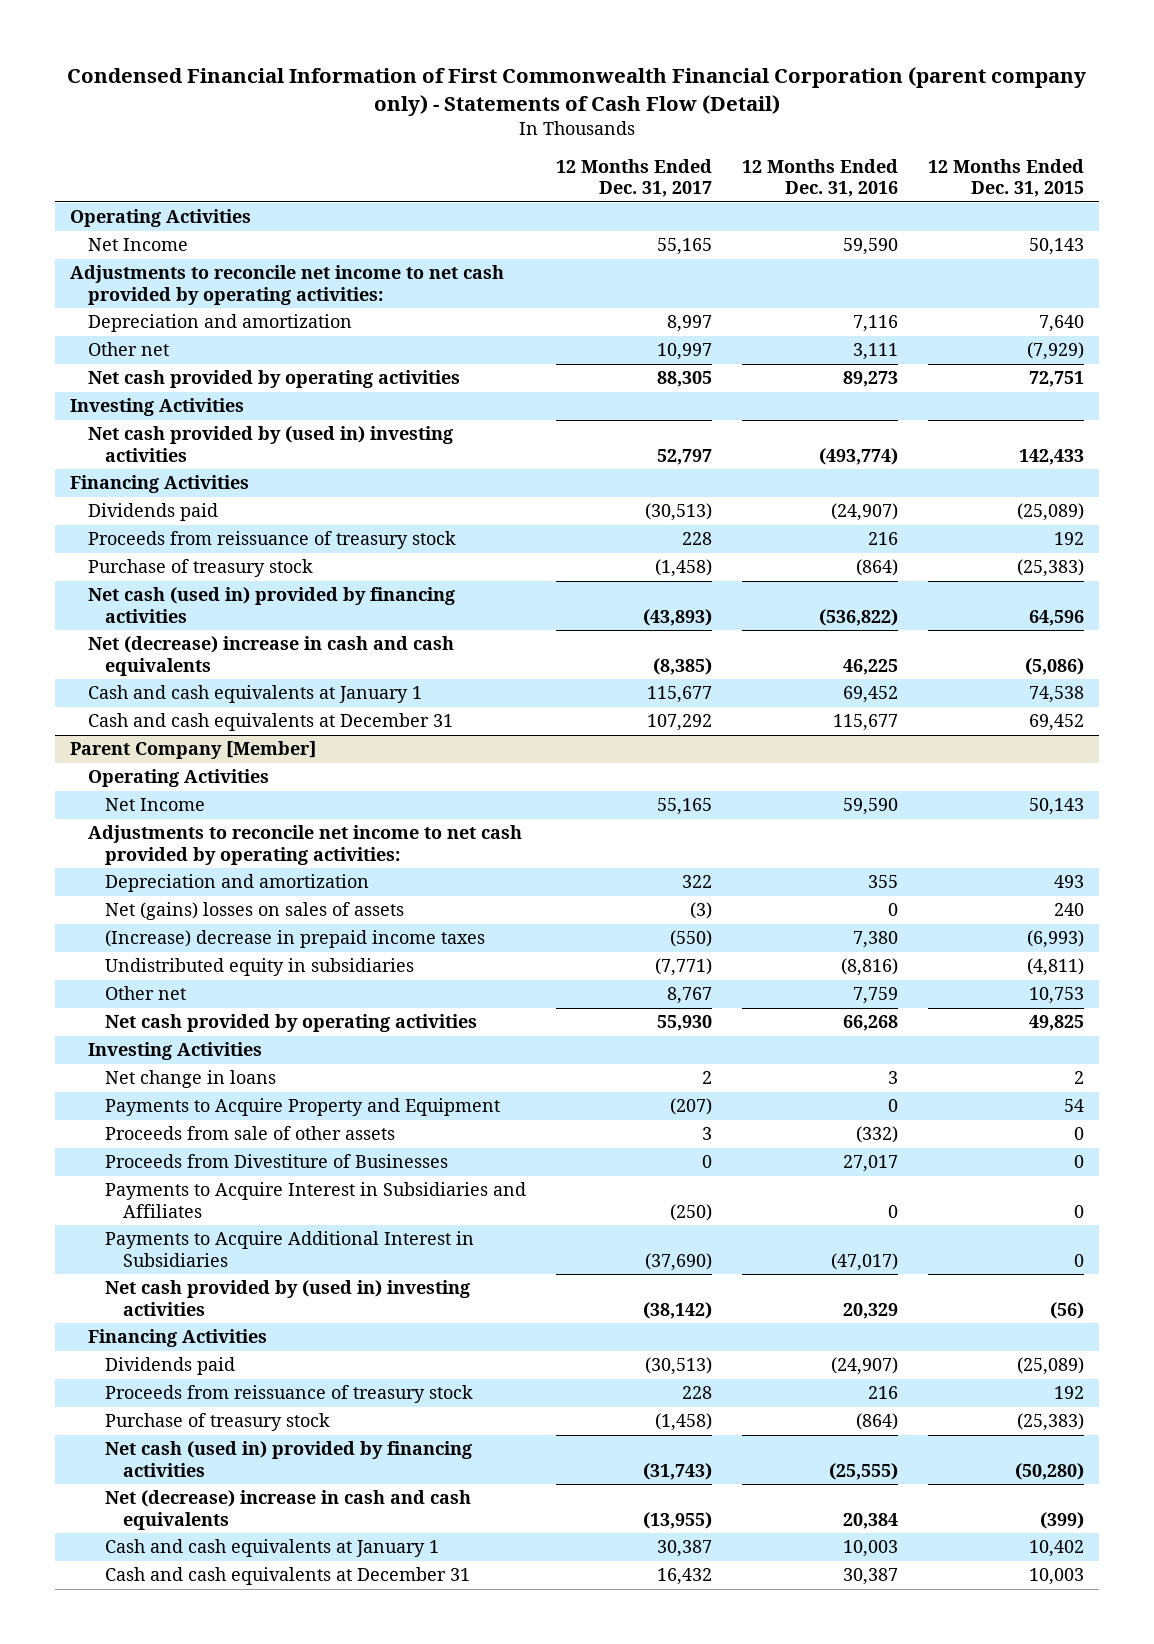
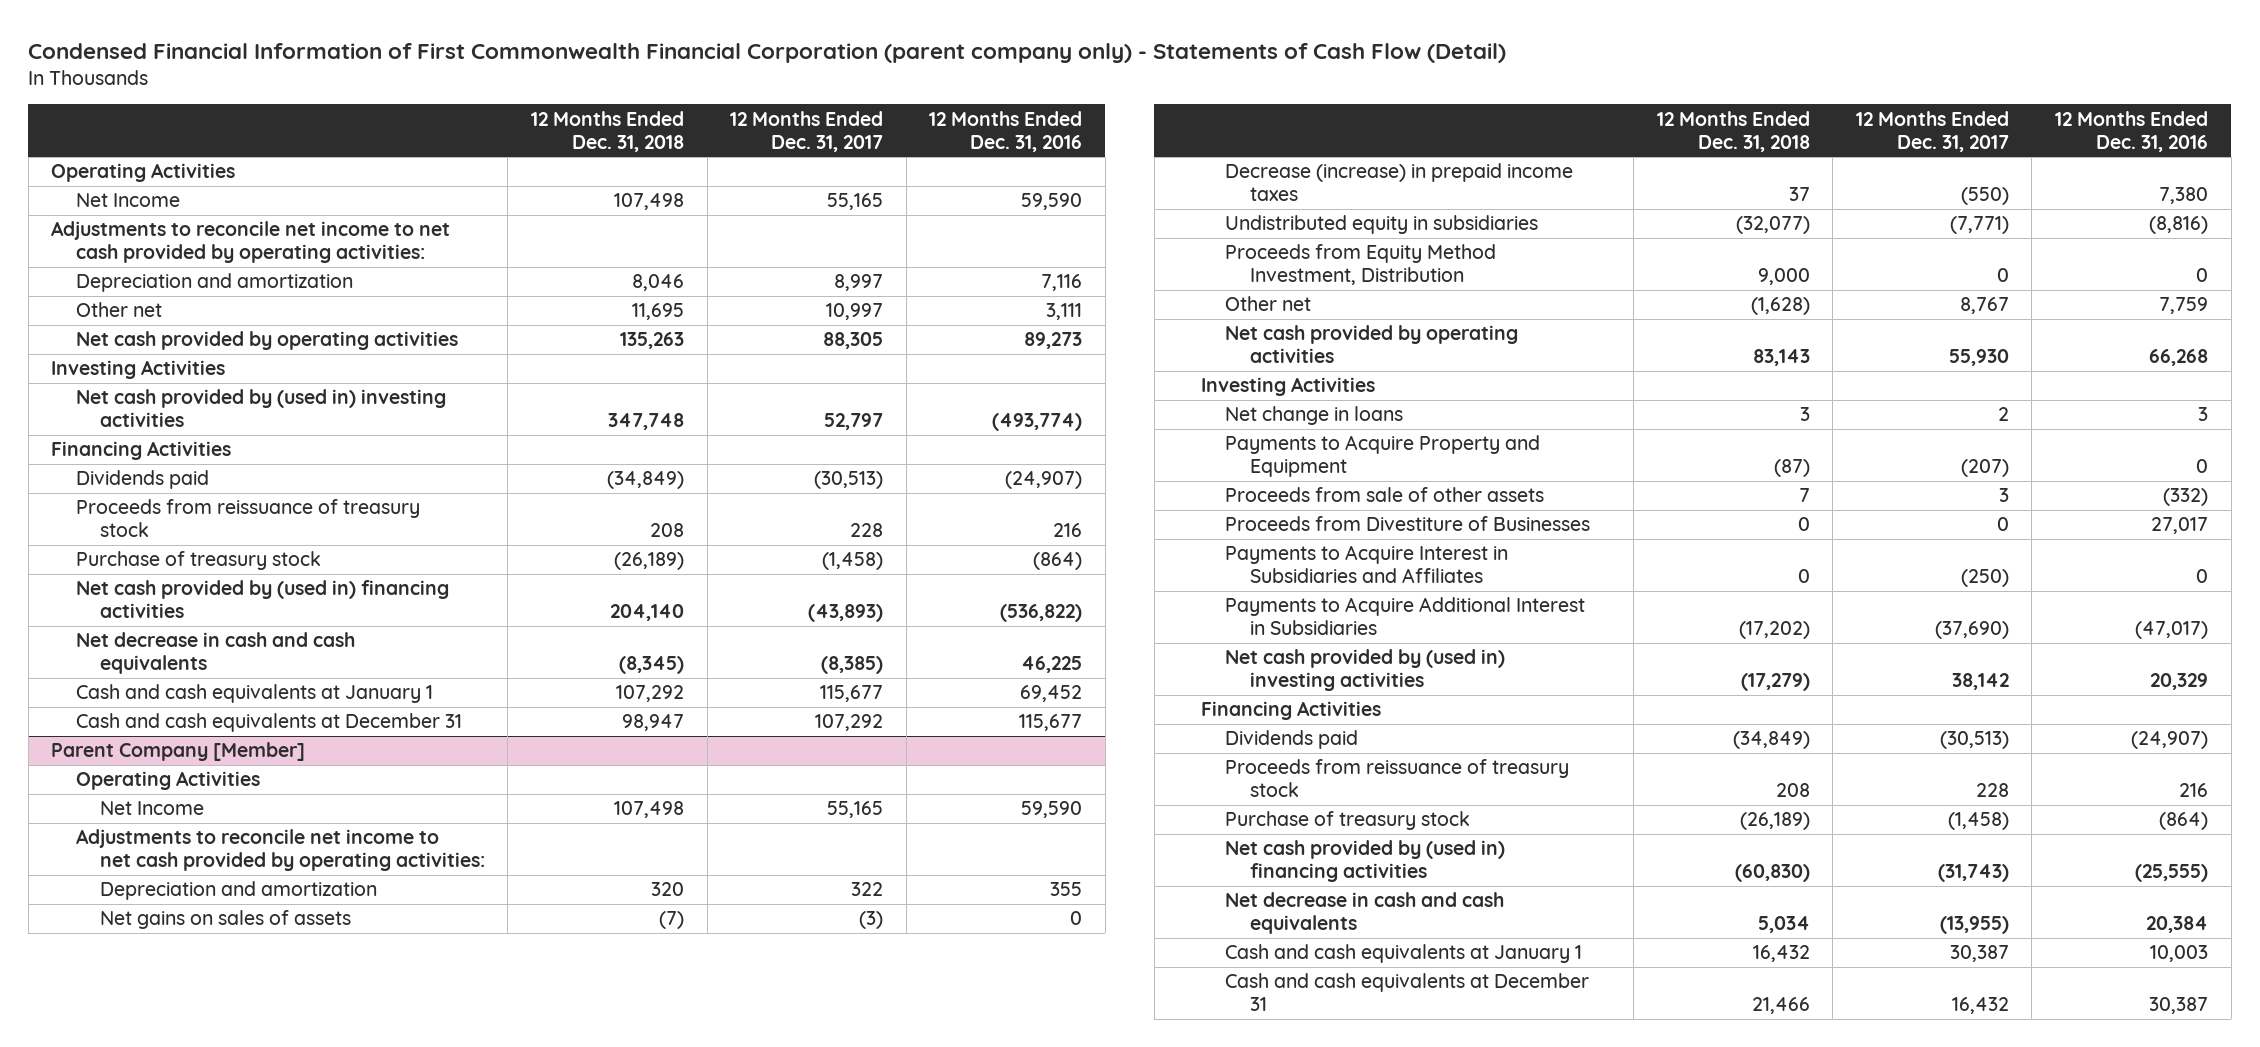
- | 12 Months Ended Dec. 31, 2017 | 12 Months Ended Dec. 31, 2016 | 12 Months Ended Dec. 31, 2015
+ | 12 Months Ended Dec. 31, 2018 | 12 Months Ended Dec. 31, 2017 | 12 Months Ended Dec. 31, 2016
- Net cash (used in) provided by financing activities | (43,893) | (536,822) | 64,596
- Net (decrease) increase in cash and cash equivalents | (8,385) | 46,225 | (5,086)
+ Net cash provided by (used in) financing activities | 204,140 | (43,893) | (536,822)
+ Net decrease in cash and cash equivalents | (8,345) | (8,385) | 46,225
@ Parent Company [Member]
- Net (gains) losses on sales of assets | (3) | 0 | 240
- (Increase) decrease in prepaid income taxes | (550) | 7,380 | (6,993)
+ Net gains on sales of assets | (7) | (3) | 0
+ Decrease (increase) in prepaid income taxes | 37 | (550) | 7,380
+ Proceeds from Equity Method Investment, Distribution | 9,000 | 0 | 0
- Net cash provided by (used in) investing activities | (38,142) | 20,329 | (56)
+ Net cash provided by (used in) investing activities | (17,279) | 38,142 | 20,329
- Net cash (used in) provided by financing activities | (31,743) | (25,555) | (50,280)
- Net (decrease) increase in cash and cash equivalents | (13,955) | 20,384 | (399)
+ Net cash provided by (used in) financing activities | (60,830) | (31,743) | (25,555)
+ Net decrease in cash and cash equivalents | 5,034 | (13,955) | 20,384

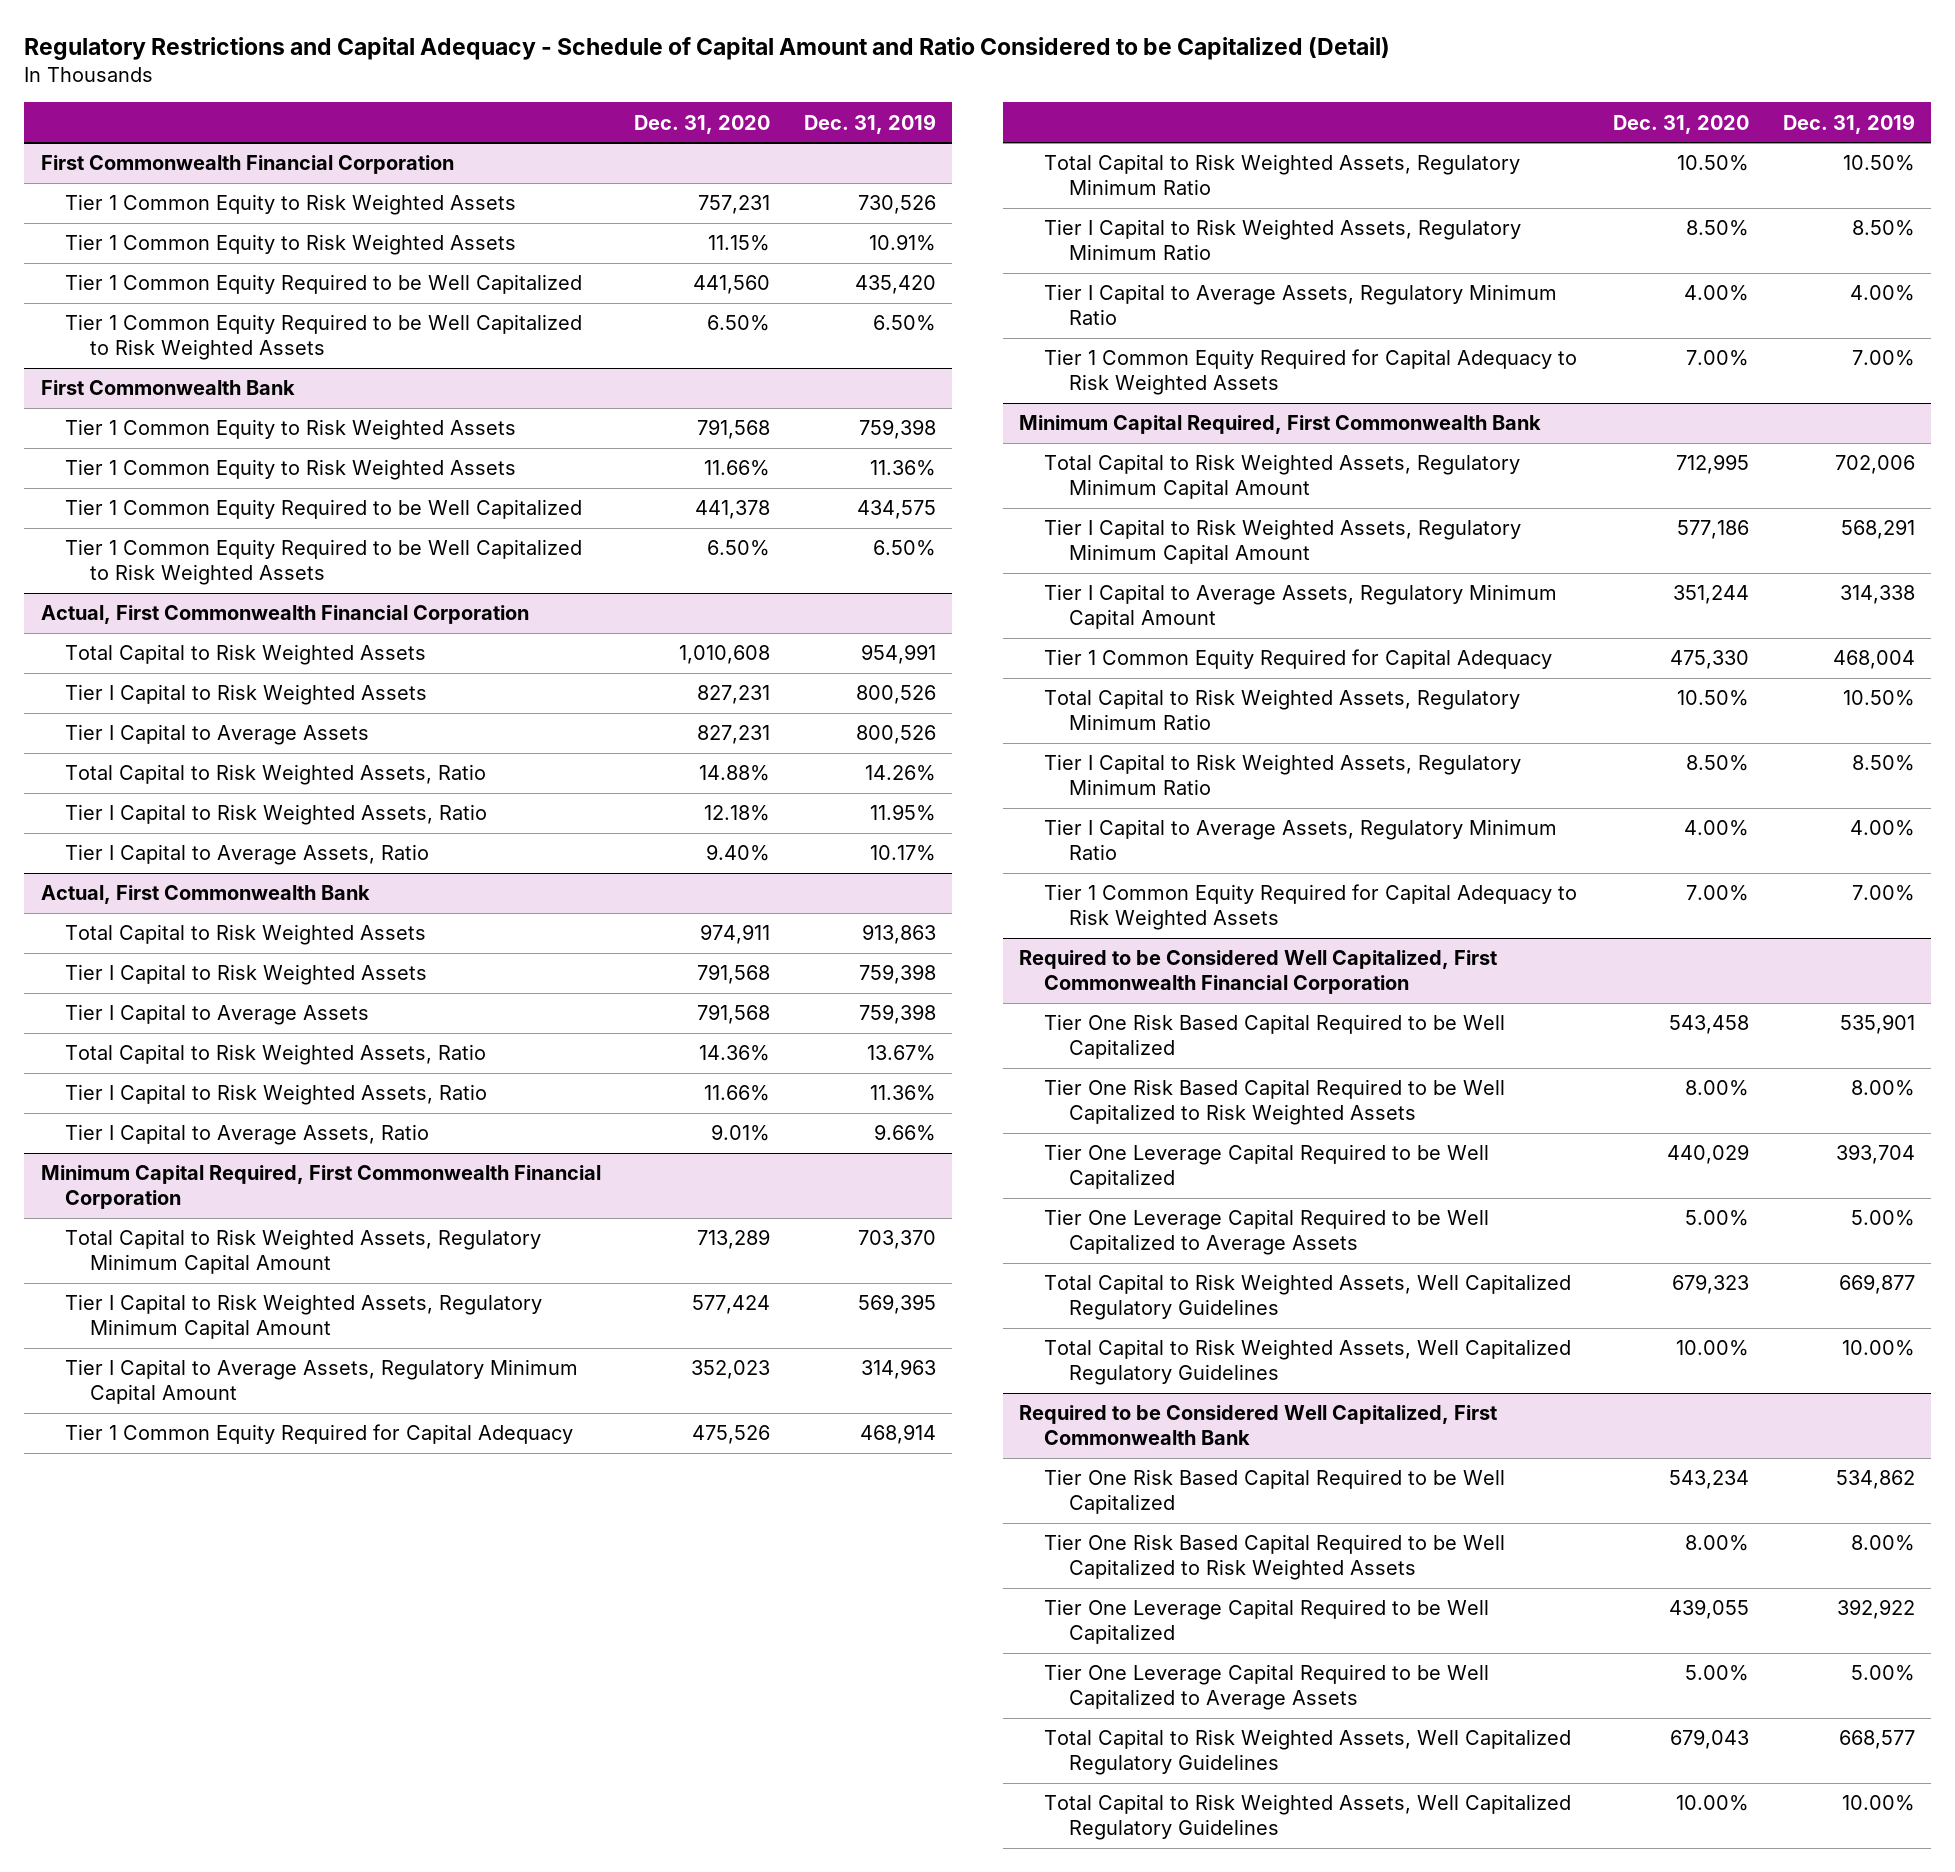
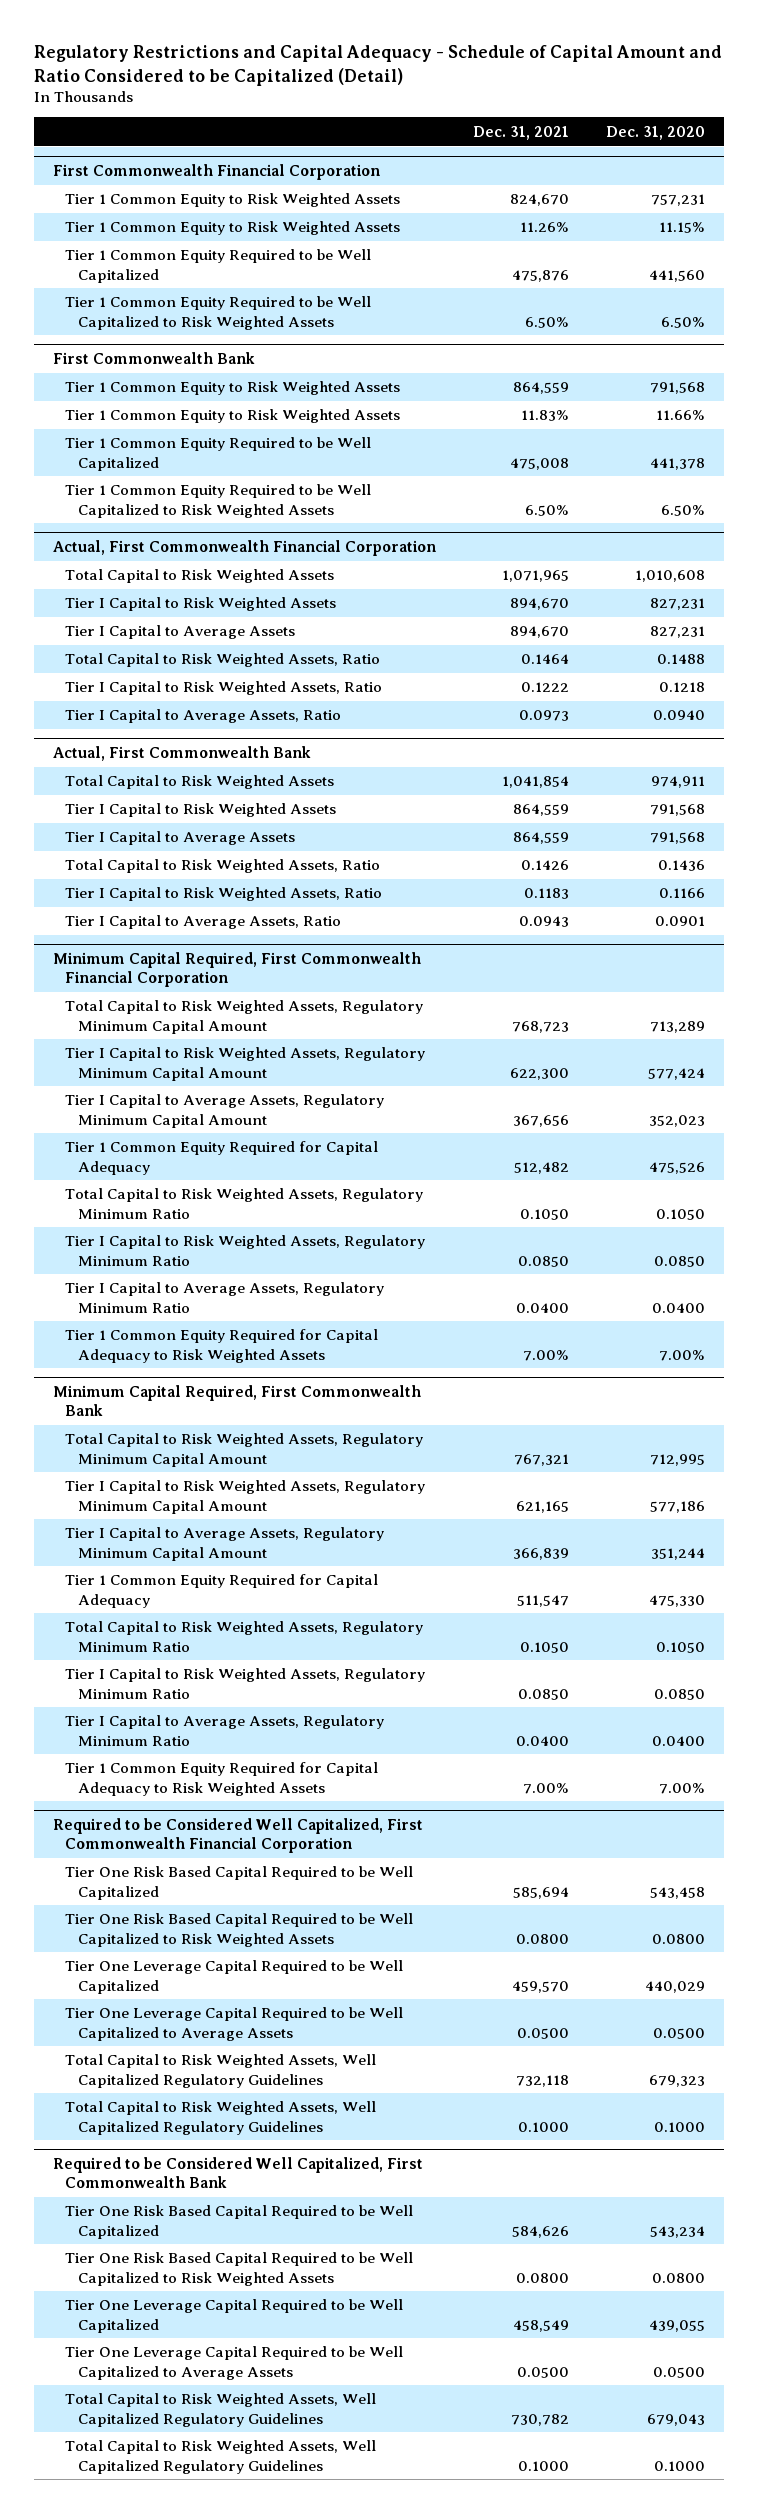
- | Dec. 31, 2020 | Dec. 31, 2019
+ | Dec. 31, 2021 | Dec. 31, 2020
@ Actual, First Commonwealth Financial Corporation
- Total Capital to Risk Weighted Assets, Ratio | 14.88% | 14.26%
- Tier I Capital to Risk Weighted Assets, Ratio | 12.18% | 11.95%
- Tier I Capital to Average Assets, Ratio | 9.40% | 10.17%
+ Total Capital to Risk Weighted Assets, Ratio | 0.1464 | 0.1488
+ Tier I Capital to Risk Weighted Assets, Ratio | 0.1222 | 0.1218
+ Tier I Capital to Average Assets, Ratio | 0.0973 | 0.0940
@ Actual, First Commonwealth Bank
- Total Capital to Risk Weighted Assets, Ratio | 14.36% | 13.67%
- Tier I Capital to Risk Weighted Assets, Ratio | 11.66% | 11.36%
- Tier I Capital to Average Assets, Ratio | 9.01% | 9.66%
+ Total Capital to Risk Weighted Assets, Ratio | 0.1426 | 0.1436
+ Tier I Capital to Risk Weighted Assets, Ratio | 0.1183 | 0.1166
+ Tier I Capital to Average Assets, Ratio | 0.0943 | 0.0901
@ Minimum Capital Required, First Commonwealth Financial Corporation
- Total Capital to Risk Weighted Assets, Regulatory Minimum Ratio | 10.50% | 10.50%
- Tier I Capital to Risk Weighted Assets, Regulatory Minimum Ratio | 8.50% | 8.50%
- Tier I Capital to Average Assets, Regulatory Minimum Ratio | 4.00% | 4.00%
+ Total Capital to Risk Weighted Assets, Regulatory Minimum Ratio | 0.1050 | 0.1050
+ Tier I Capital to Risk Weighted Assets, Regulatory Minimum Ratio | 0.0850 | 0.0850
+ Tier I Capital to Average Assets, Regulatory Minimum Ratio | 0.0400 | 0.0400
@ Minimum Capital Required, First Commonwealth Bank
- Total Capital to Risk Weighted Assets, Regulatory Minimum Ratio | 10.50% | 10.50%
- Tier I Capital to Risk Weighted Assets, Regulatory Minimum Ratio | 8.50% | 8.50%
- Tier I Capital to Average Assets, Regulatory Minimum Ratio | 4.00% | 4.00%
+ Total Capital to Risk Weighted Assets, Regulatory Minimum Ratio | 0.1050 | 0.1050
+ Tier I Capital to Risk Weighted Assets, Regulatory Minimum Ratio | 0.0850 | 0.0850
+ Tier I Capital to Average Assets, Regulatory Minimum Ratio | 0.0400 | 0.0400
@ Required to be Considered Well Capitalized, First Commonwealth Financial Corporation
- Tier One Risk Based Capital Required to be Well Capitalized to Risk Weighted Assets | 8.00% | 8.00%
+ Tier One Risk Based Capital Required to be Well Capitalized to Risk Weighted Assets | 0.0800 | 0.0800
- Tier One Leverage Capital Required to be Well Capitalized to Average Assets | 5.00% | 5.00%
+ Tier One Leverage Capital Required to be Well Capitalized to Average Assets | 0.0500 | 0.0500
- Total Capital to Risk Weighted Assets, Well Capitalized Regulatory Guidelines | 10.00% | 10.00%
+ Total Capital to Risk Weighted Assets, Well Capitalized Regulatory Guidelines | 0.1000 | 0.1000
@ Required to be Considered Well Capitalized, First Commonwealth Bank
- Tier One Risk Based Capital Required to be Well Capitalized to Risk Weighted Assets | 8.00% | 8.00%
+ Tier One Risk Based Capital Required to be Well Capitalized to Risk Weighted Assets | 0.0800 | 0.0800
- Tier One Leverage Capital Required to be Well Capitalized to Average Assets | 5.00% | 5.00%
+ Tier One Leverage Capital Required to be Well Capitalized to Average Assets | 0.0500 | 0.0500
- Total Capital to Risk Weighted Assets, Well Capitalized Regulatory Guidelines | 10.00% | 10.00%
+ Total Capital to Risk Weighted Assets, Well Capitalized Regulatory Guidelines | 0.1000 | 0.1000

